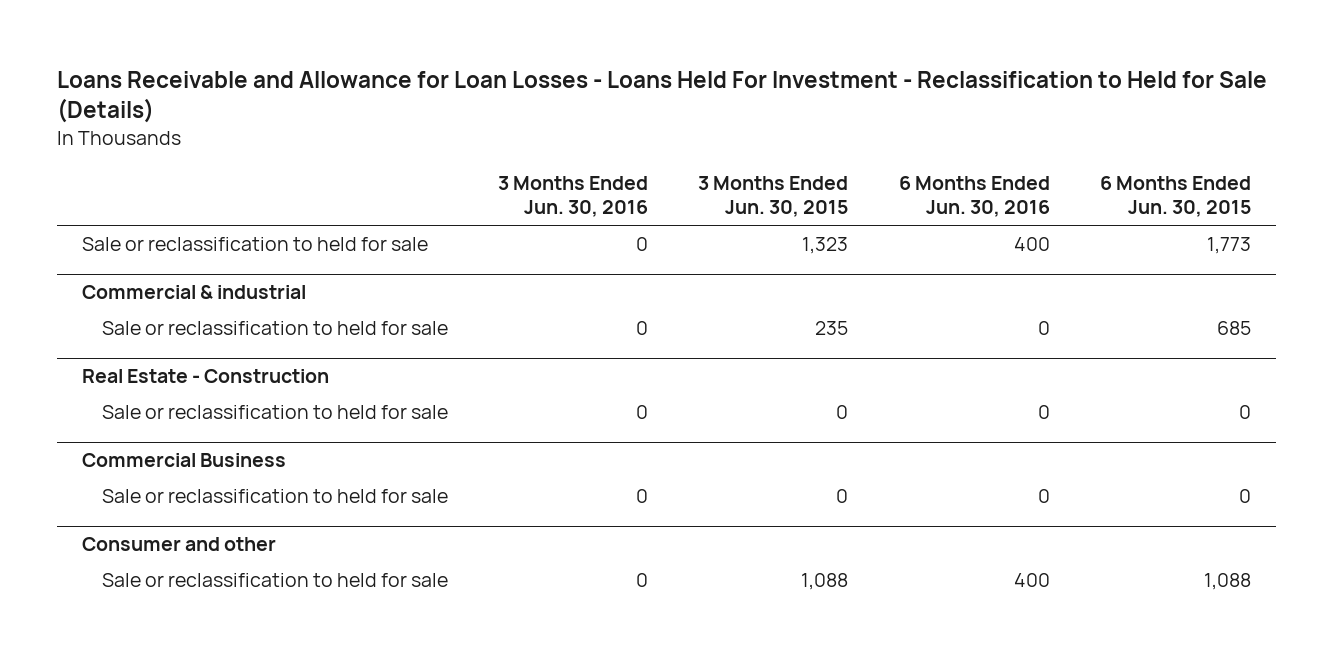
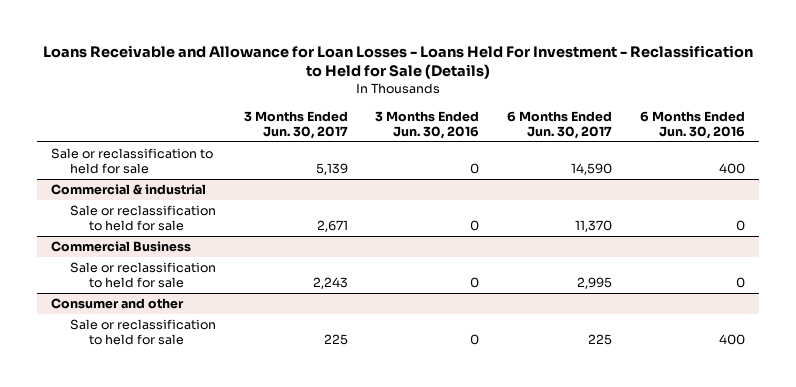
- | 3 Months Ended Jun. 30, 2016 | 3 Months Ended Jun. 30, 2015 | 6 Months Ended Jun. 30, 2016 | 6 Months Ended Jun. 30, 2015
+ | 3 Months Ended Jun. 30, 2017 | 3 Months Ended Jun. 30, 2016 | 6 Months Ended Jun. 30, 2017 | 6 Months Ended Jun. 30, 2016
- Real Estate - Construction
- Sale or reclassification to held for sale | 0 | 0 | 0 | 0

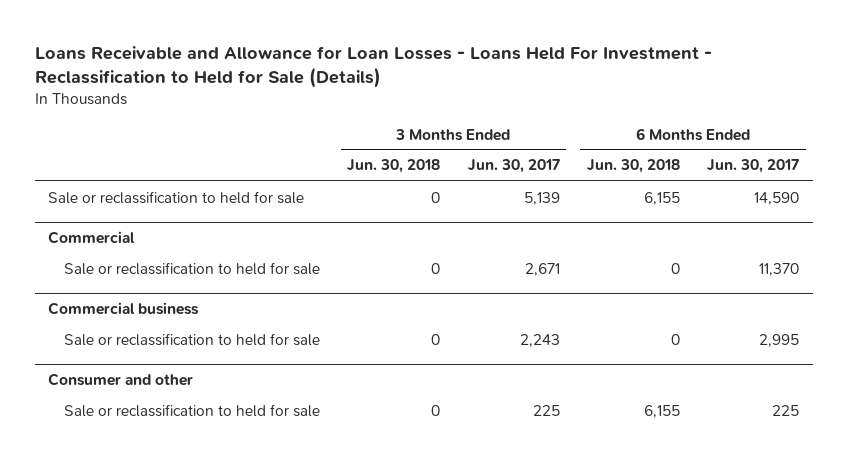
- | 3 Months Ended Jun. 30, 2017 | 3 Months Ended Jun. 30, 2016 | 6 Months Ended Jun. 30, 2017 | 6 Months Ended Jun. 30, 2016
+ | 3 Months Ended Jun. 30, 2018 | 3 Months Ended Jun. 30, 2017 | 6 Months Ended Jun. 30, 2018 | 6 Months Ended Jun. 30, 2017
- Commercial & industrial
+ Commercial
- Commercial Business
+ Commercial business

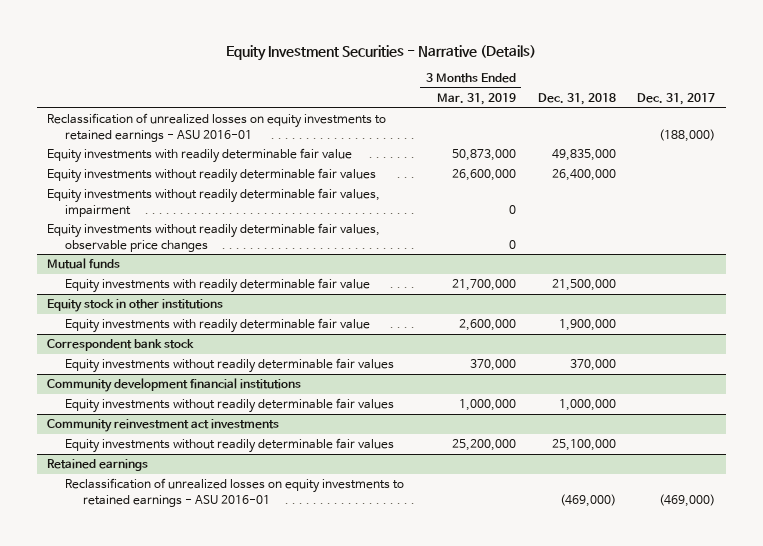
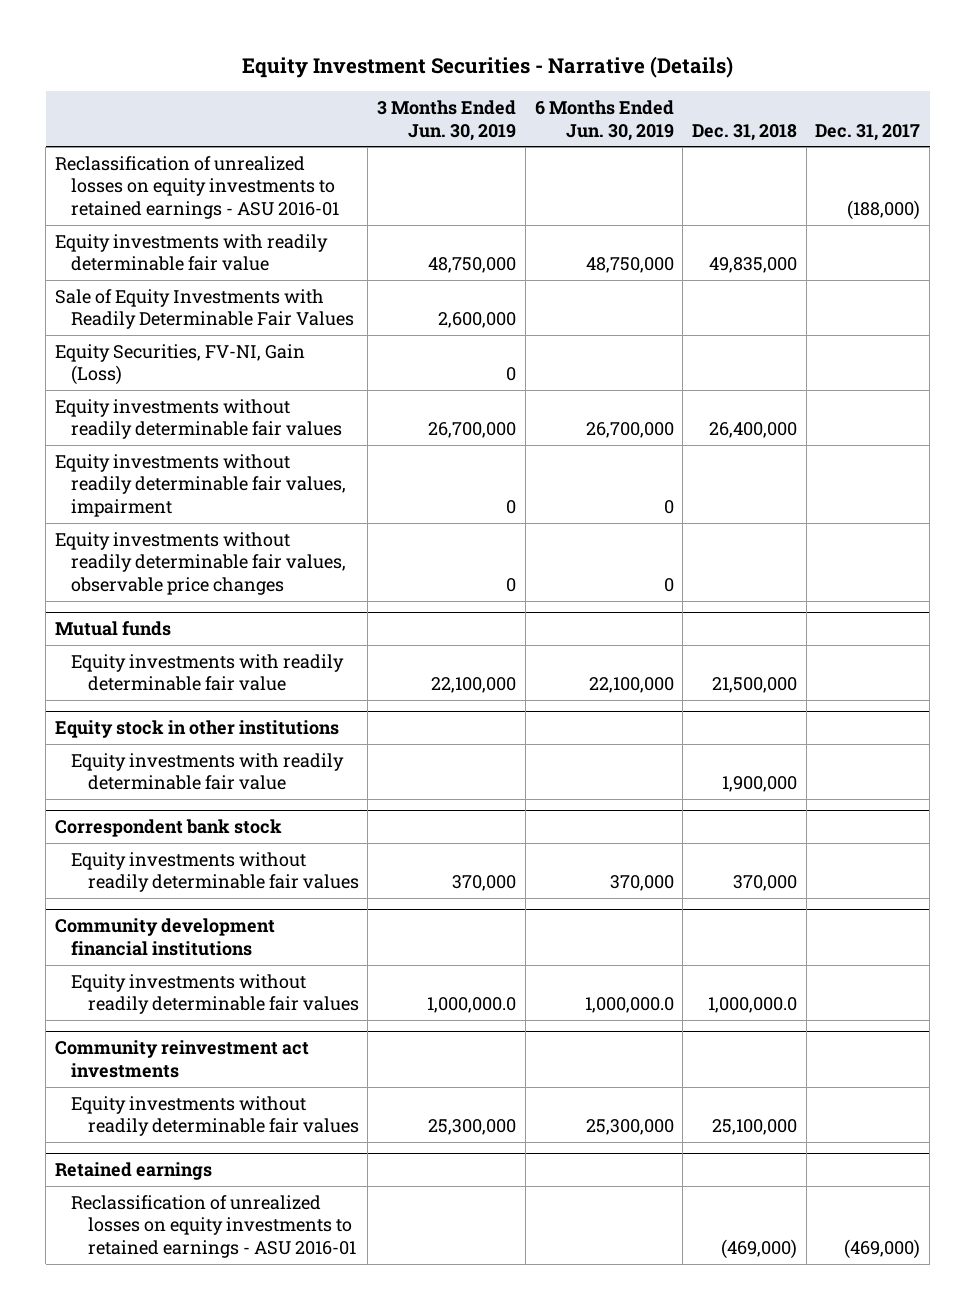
- | 3 Months Ended Mar. 31, 2019 | Dec. 31, 2018 | Dec. 31, 2017
+ | 3 Months Ended Jun. 30, 2019 | 6 Months Ended Jun. 30, 2019 | Dec. 31, 2018 | Dec. 31, 2017
+ Sale of Equity Investments with Readily Determinable Fair Values | 2,600,000 | | |
+ Equity Securities, FV-NI, Gain (Loss) | 0 | | |
@ Community development financial institutions
- Equity investments without readily determinable fair values | 1,000,000 | 1,000,000 |
+ Equity investments without readily determinable fair values | 1,000,000.0 | 1,000,000.0 | 1,000,000.0 |

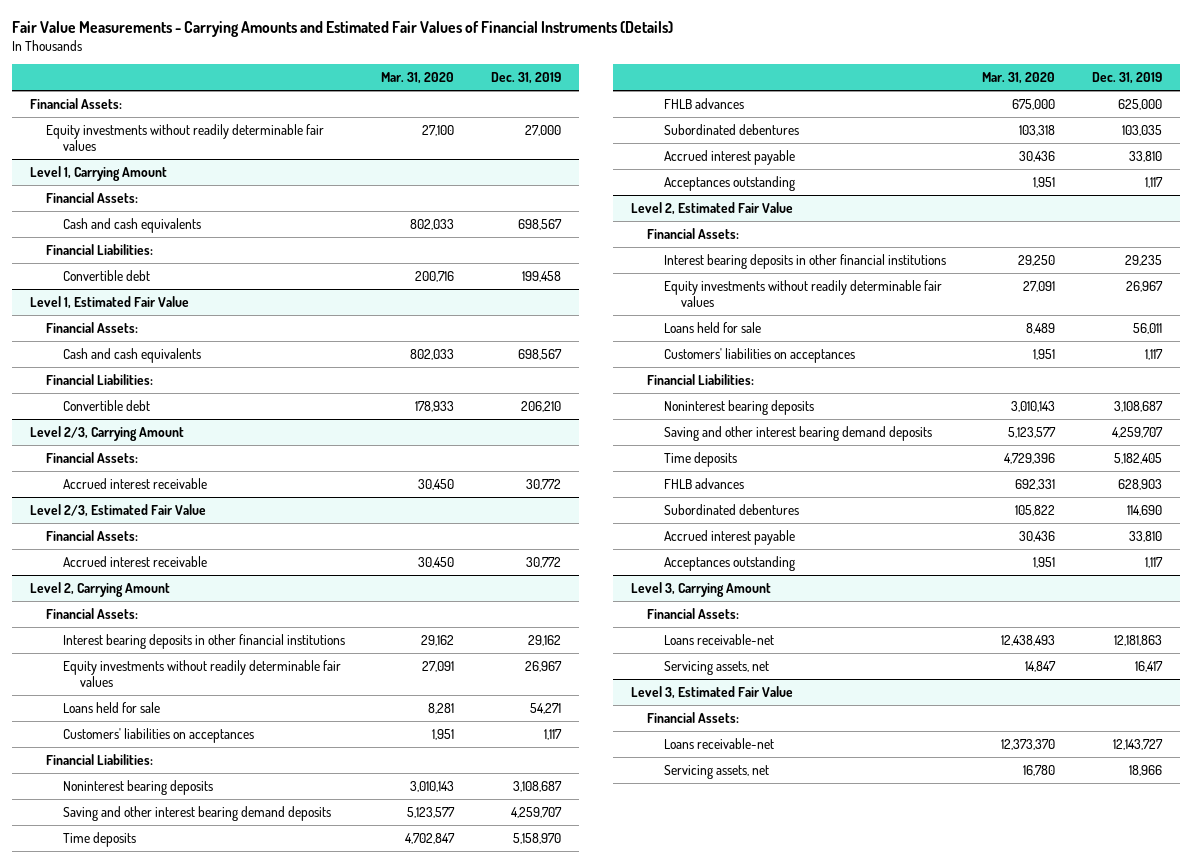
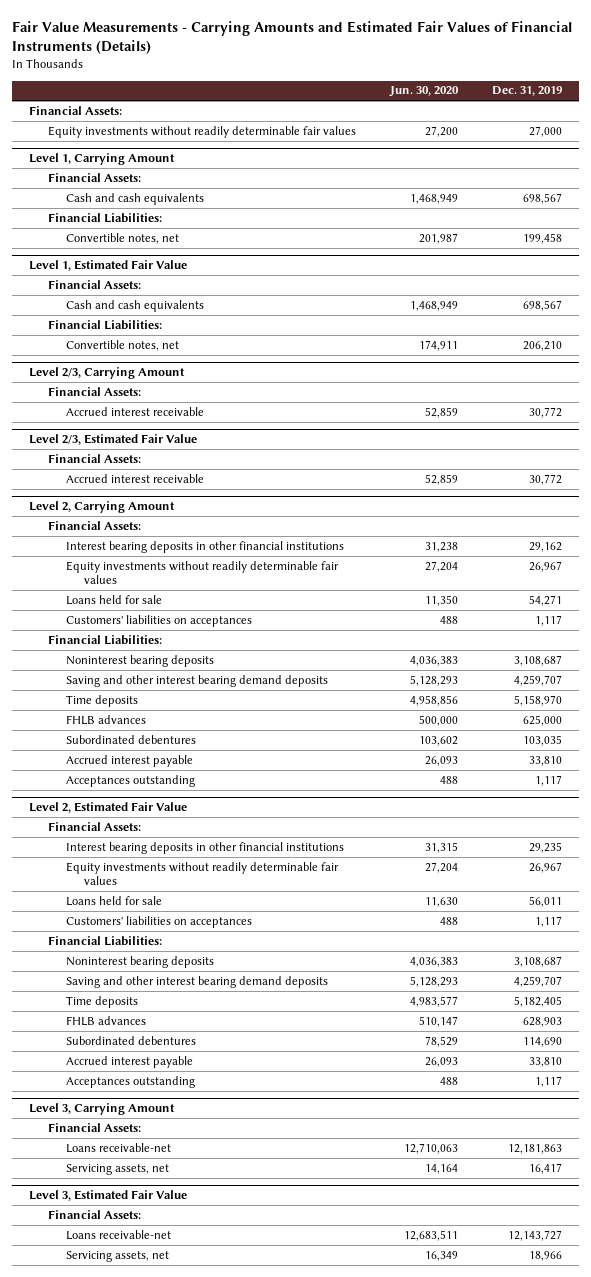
- | Mar. 31, 2020 | Dec. 31, 2019
+ | Jun. 30, 2020 | Dec. 31, 2019
@ Level 1, Carrying Amount
- Convertible debt | 200,716 | 199,458
+ Convertible notes, net | 201,987 | 199,458
@ Level 1, Estimated Fair Value
- Convertible debt | 178,933 | 206,210
+ Convertible notes, net | 174,911 | 206,210

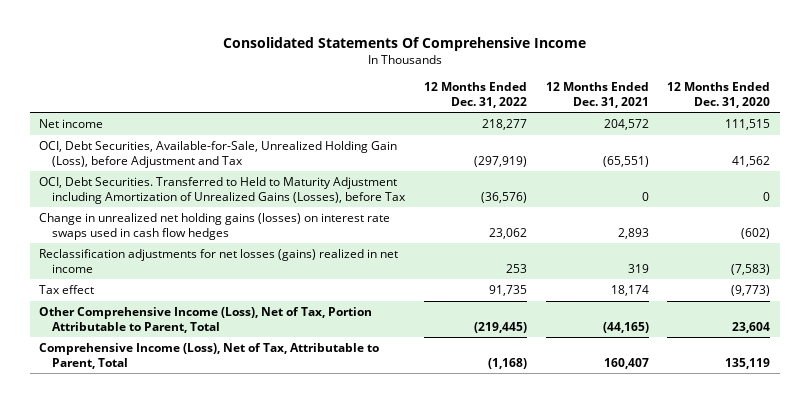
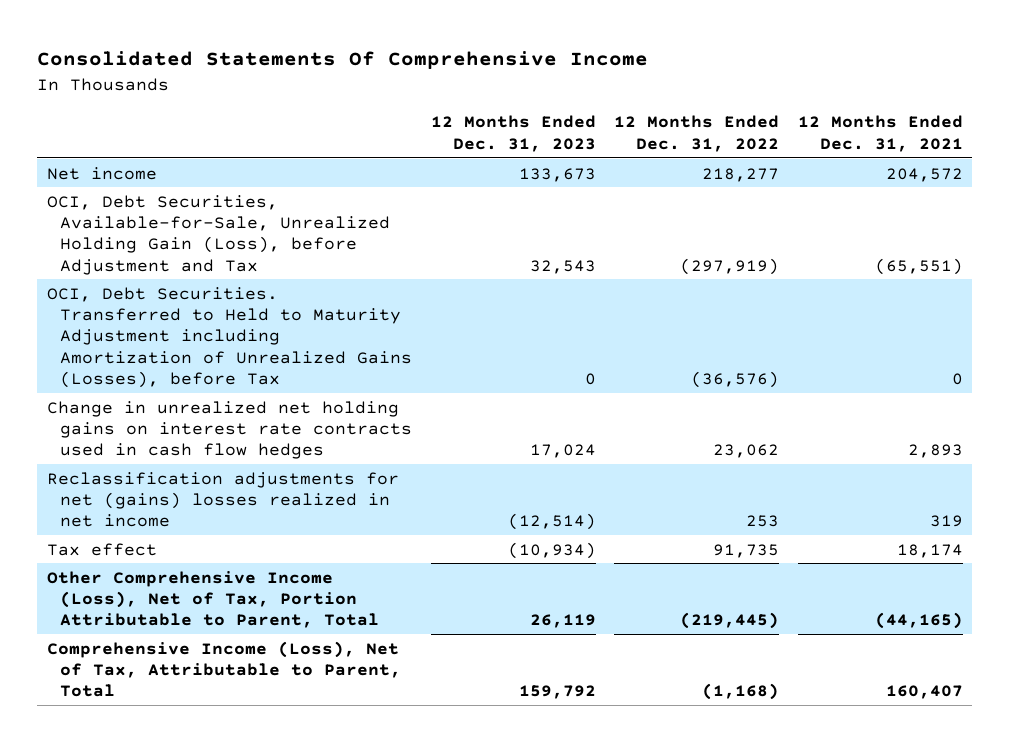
- | 12 Months Ended Dec. 31, 2022 | 12 Months Ended Dec. 31, 2021 | 12 Months Ended Dec. 31, 2020
+ | 12 Months Ended Dec. 31, 2023 | 12 Months Ended Dec. 31, 2022 | 12 Months Ended Dec. 31, 2021
- Change in unrealized net holding gains (losses) on interest rate swaps used in cash flow hedges | 23,062 | 2,893 | (602)
- Reclassification adjustments for net losses (gains) realized in net income | 253 | 319 | (7,583)
+ Change in unrealized net holding gains on interest rate contracts used in cash flow hedges | 17,024 | 23,062 | 2,893
+ Reclassification adjustments for net (gains) losses realized in net income | (12,514) | 253 | 319

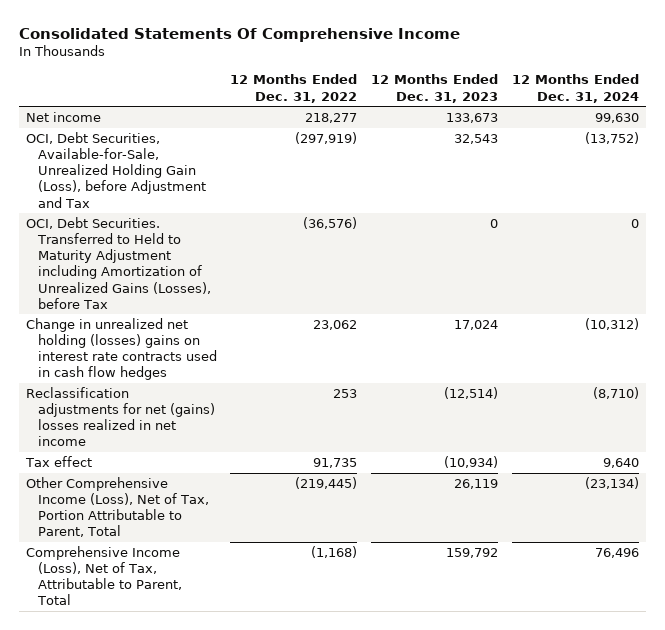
- | 12 Months Ended Dec. 31, 2023 | 12 Months Ended Dec. 31, 2022 | 12 Months Ended Dec. 31, 2021
+ | 12 Months Ended Dec. 31, 2022 | 12 Months Ended Dec. 31, 2023 | 12 Months Ended Dec. 31, 2024
- Change in unrealized net holding gains on interest rate contracts used in cash flow hedges | 17,024 | 23,062 | 2,893
+ Change in unrealized net holding (losses) gains on interest rate contracts used in cash flow hedges | 23,062 | 17,024 | (10,312)

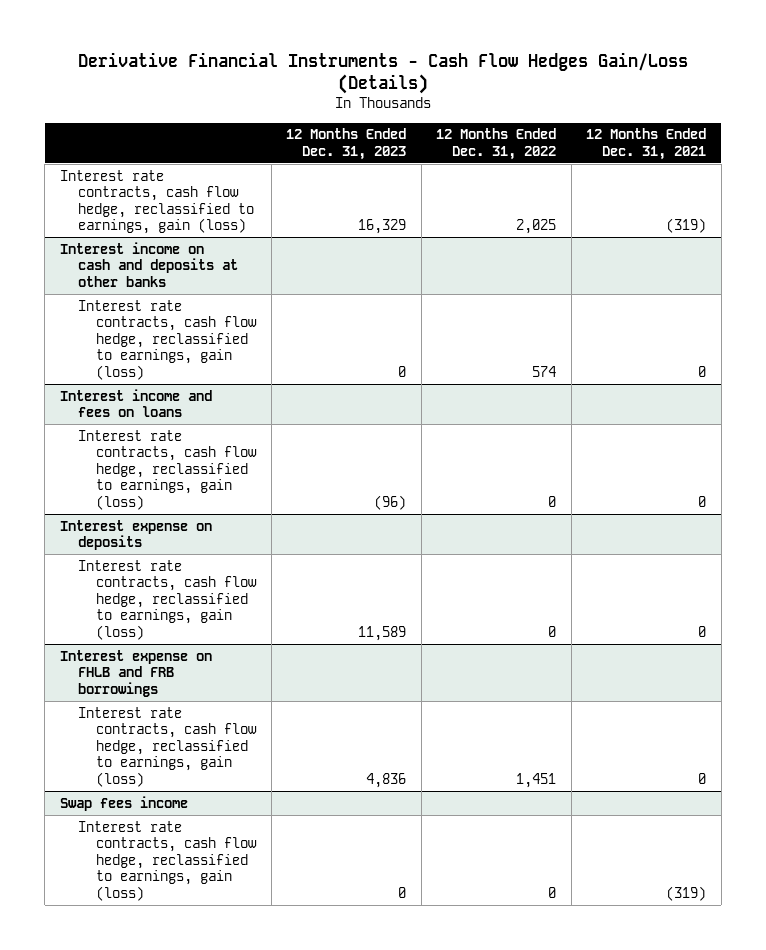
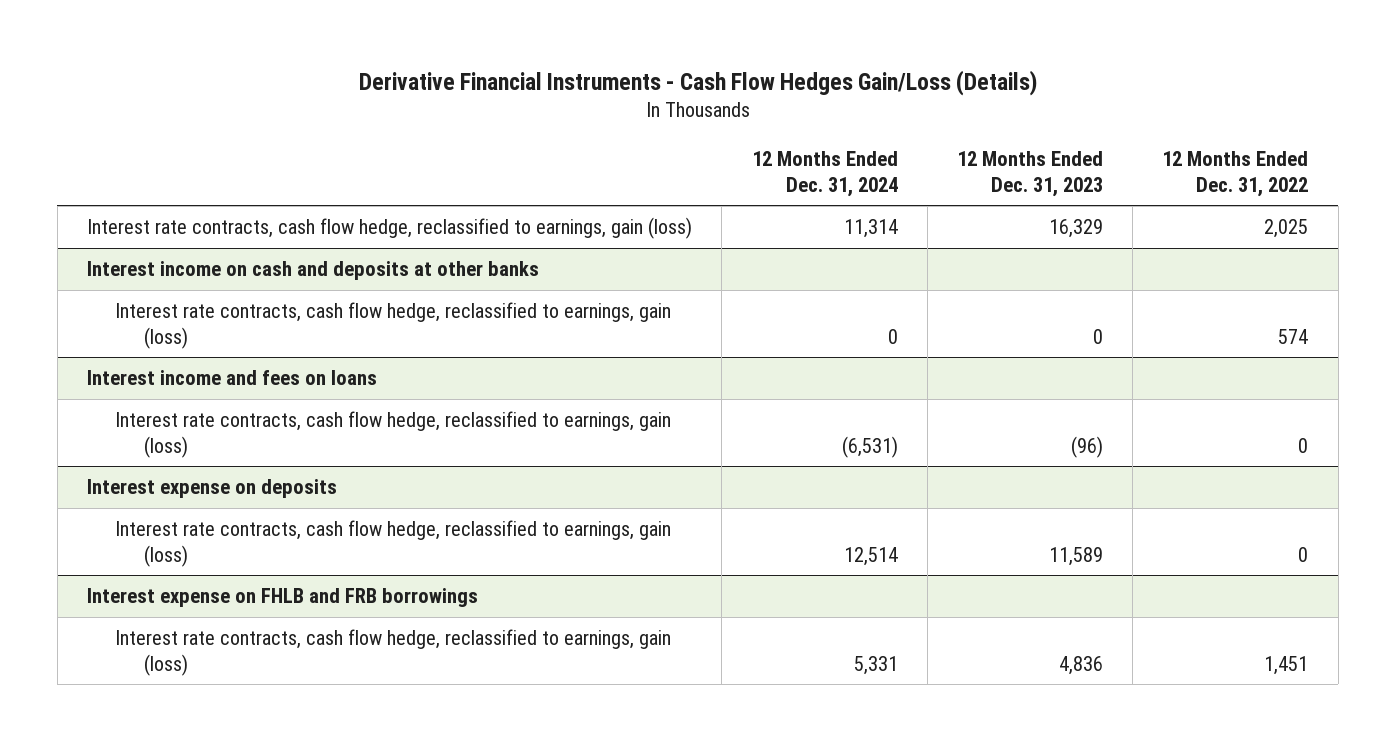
- | 12 Months Ended Dec. 31, 2023 | 12 Months Ended Dec. 31, 2022 | 12 Months Ended Dec. 31, 2021
+ | 12 Months Ended Dec. 31, 2024 | 12 Months Ended Dec. 31, 2023 | 12 Months Ended Dec. 31, 2022
- Swap fees income
- Interest rate contracts, cash flow hedge, reclassified to earnings, gain (loss) | 0 | 0 | (319)

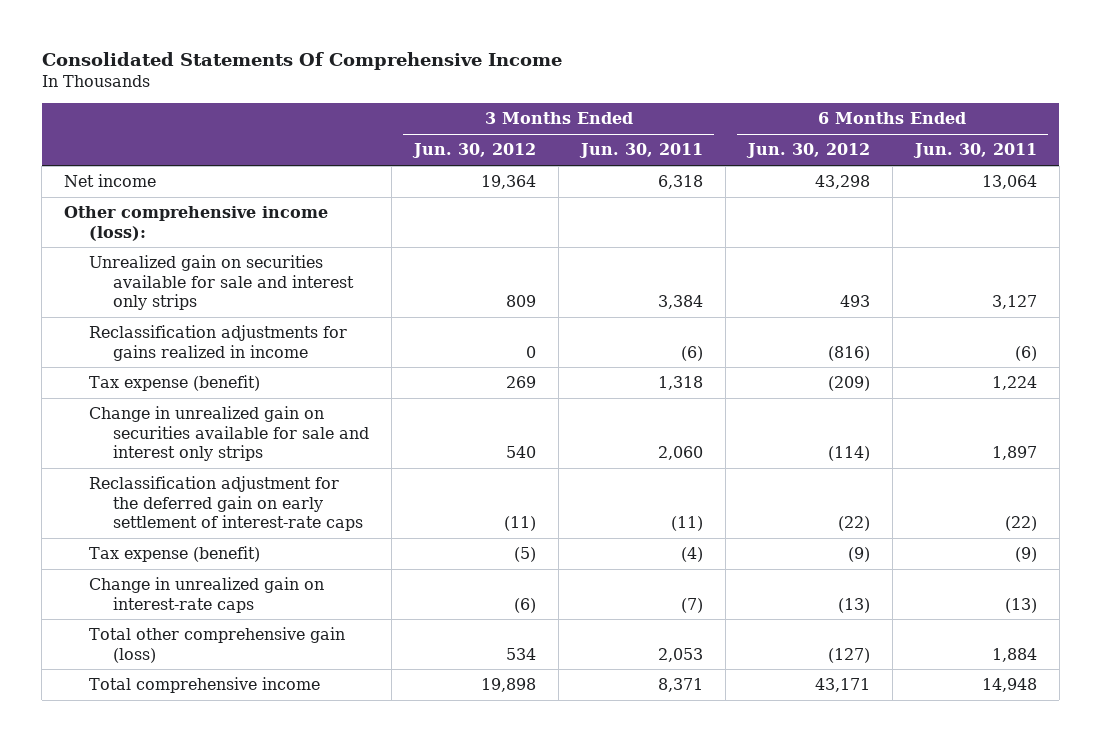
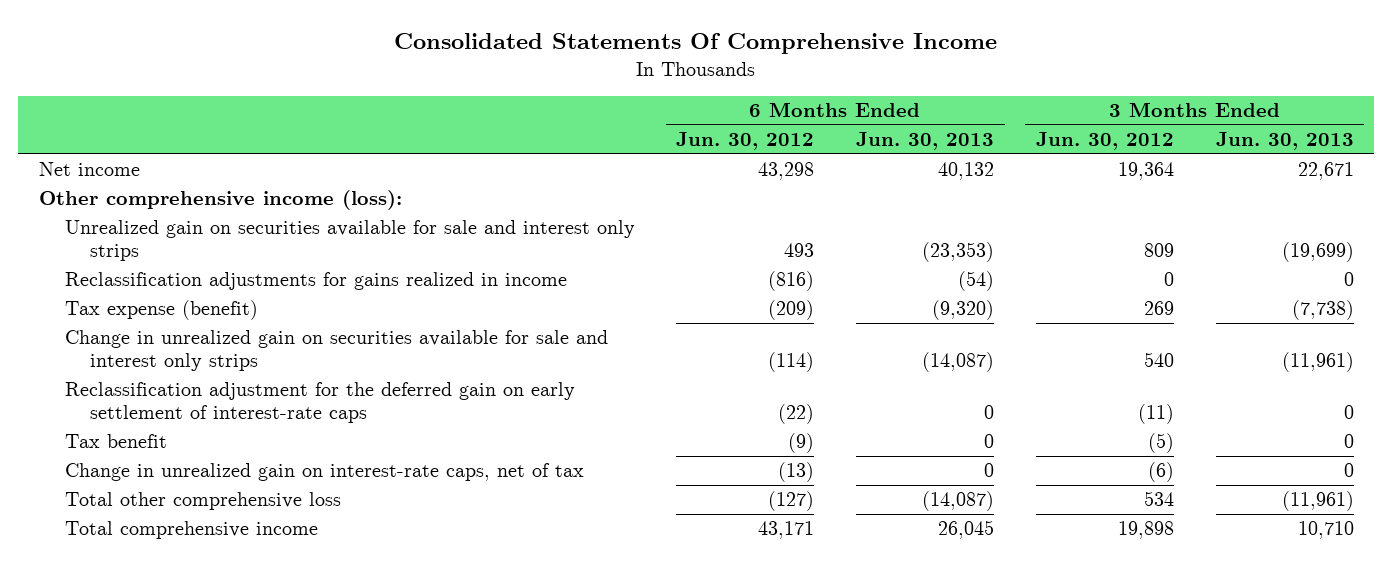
- | 3 Months Ended Jun. 30, 2012 | 3 Months Ended Jun. 30, 2011 | 6 Months Ended Jun. 30, 2012 | 6 Months Ended Jun. 30, 2011
+ | 6 Months Ended Jun. 30, 2012 | 6 Months Ended Jun. 30, 2013 | 3 Months Ended Jun. 30, 2012 | 3 Months Ended Jun. 30, 2013
- Tax expense (benefit) | (5) | (4) | (9) | (9)
- Change in unrealized gain on interest-rate caps | (6) | (7) | (13) | (13)
- Total other comprehensive gain (loss) | 534 | 2,053 | (127) | 1,884
+ Tax benefit | (9) | 0 | (5) | 0
+ Change in unrealized gain on interest-rate caps, net of tax | (13) | 0 | (6) | 0
+ Total other comprehensive loss | (127) | (14,087) | 534 | (11,961)

